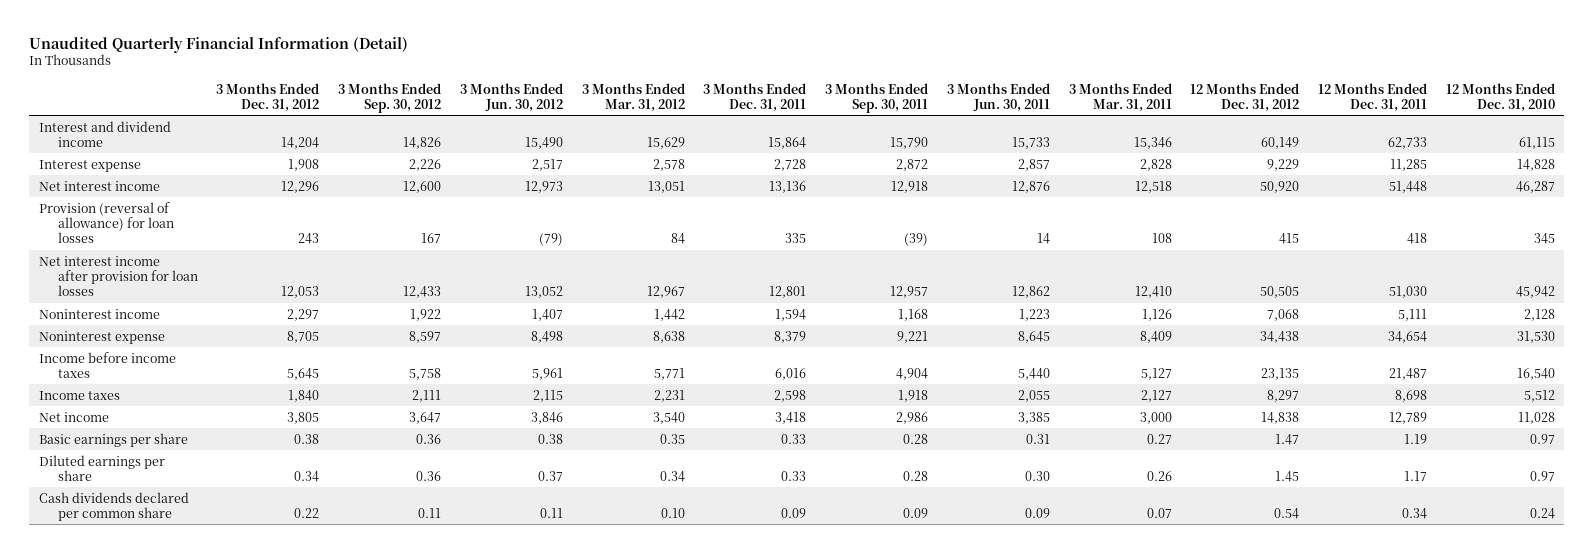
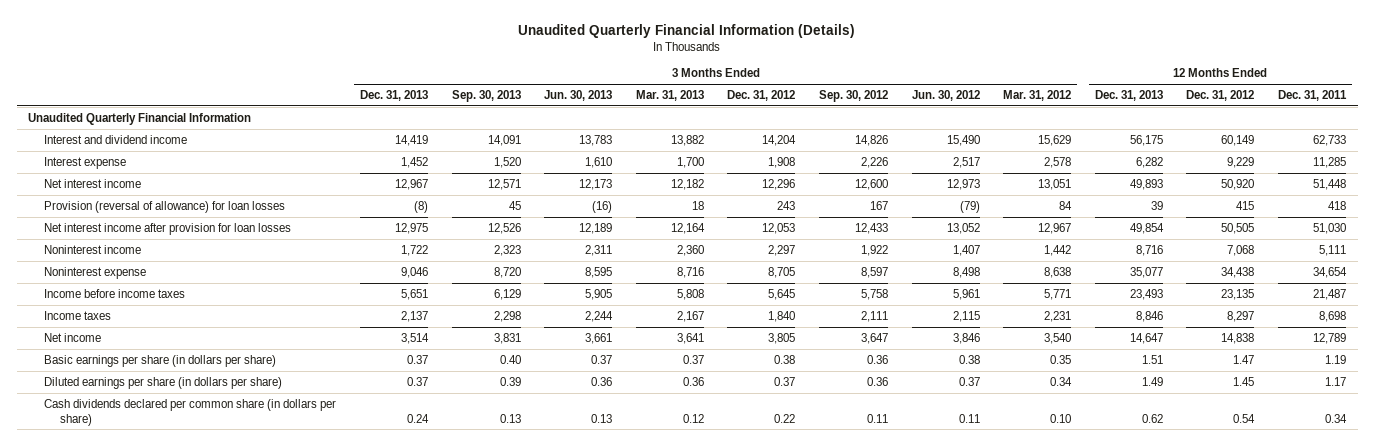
- Unaudited Quarterly Financial Information (Detail)
+ Unaudited Quarterly Financial Information (Details)
- | 3 Months Ended Dec. 31, 2012 | 3 Months Ended Sep. 30, 2012 | 3 Months Ended Jun. 30, 2012 | 3 Months Ended Mar. 31, 2012 | 3 Months Ended Dec. 31, 2011 | 3 Months Ended Sep. 30, 2011 | 3 Months Ended Jun. 30, 2011 | 3 Months Ended Mar. 31, 2011 | 12 Months Ended Dec. 31, 2012 | 12 Months Ended Dec. 31, 2011 | 12 Months Ended Dec. 31, 2010
+ | 3 Months Ended Dec. 31, 2013 | 3 Months Ended Sep. 30, 2013 | 3 Months Ended Jun. 30, 2013 | 3 Months Ended Mar. 31, 2013 | 3 Months Ended Dec. 31, 2012 | 3 Months Ended Sep. 30, 2012 | 3 Months Ended Jun. 30, 2012 | 3 Months Ended Mar. 31, 2012 | 12 Months Ended Dec. 31, 2013 | 12 Months Ended Dec. 31, 2012 | 12 Months Ended Dec. 31, 2011
+ Unaudited Quarterly Financial Information
- Basic earnings per share | 0.38 | 0.36 | 0.38 | 0.35 | 0.33 | 0.28 | 0.31 | 0.27 | 1.47 | 1.19 | 0.97
- Diluted earnings per share | 0.34 | 0.36 | 0.37 | 0.34 | 0.33 | 0.28 | 0.30 | 0.26 | 1.45 | 1.17 | 0.97
- Cash dividends declared per common share | 0.22 | 0.11 | 0.11 | 0.10 | 0.09 | 0.09 | 0.09 | 0.07 | 0.54 | 0.34 | 0.24
+ Basic earnings per share (in dollars per share) | 0.37 | 0.40 | 0.37 | 0.37 | 0.38 | 0.36 | 0.38 | 0.35 | 1.51 | 1.47 | 1.19
+ Diluted earnings per share (in dollars per share) | 0.37 | 0.39 | 0.36 | 0.36 | 0.37 | 0.36 | 0.37 | 0.34 | 1.49 | 1.45 | 1.17
+ Cash dividends declared per common share (in dollars per share) | 0.24 | 0.13 | 0.13 | 0.12 | 0.22 | 0.11 | 0.11 | 0.10 | 0.62 | 0.54 | 0.34

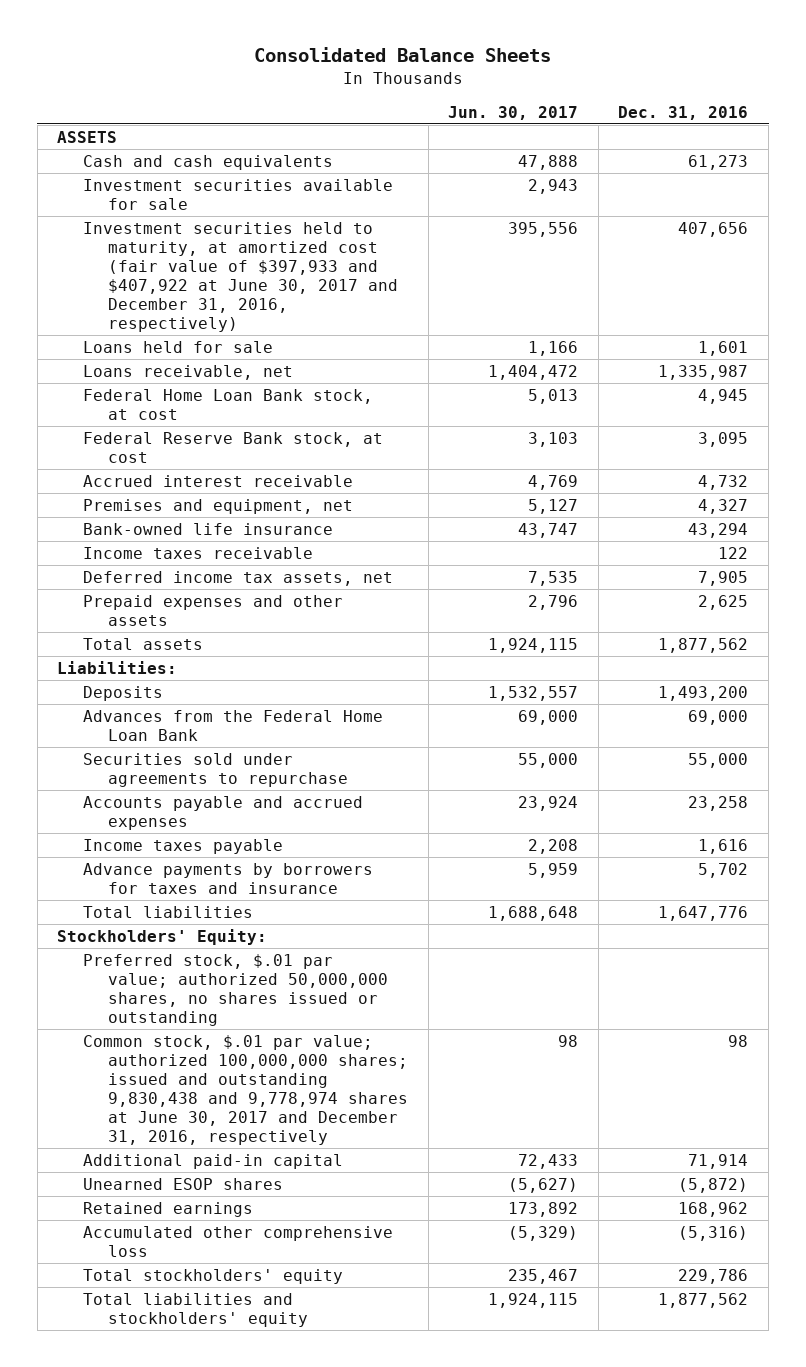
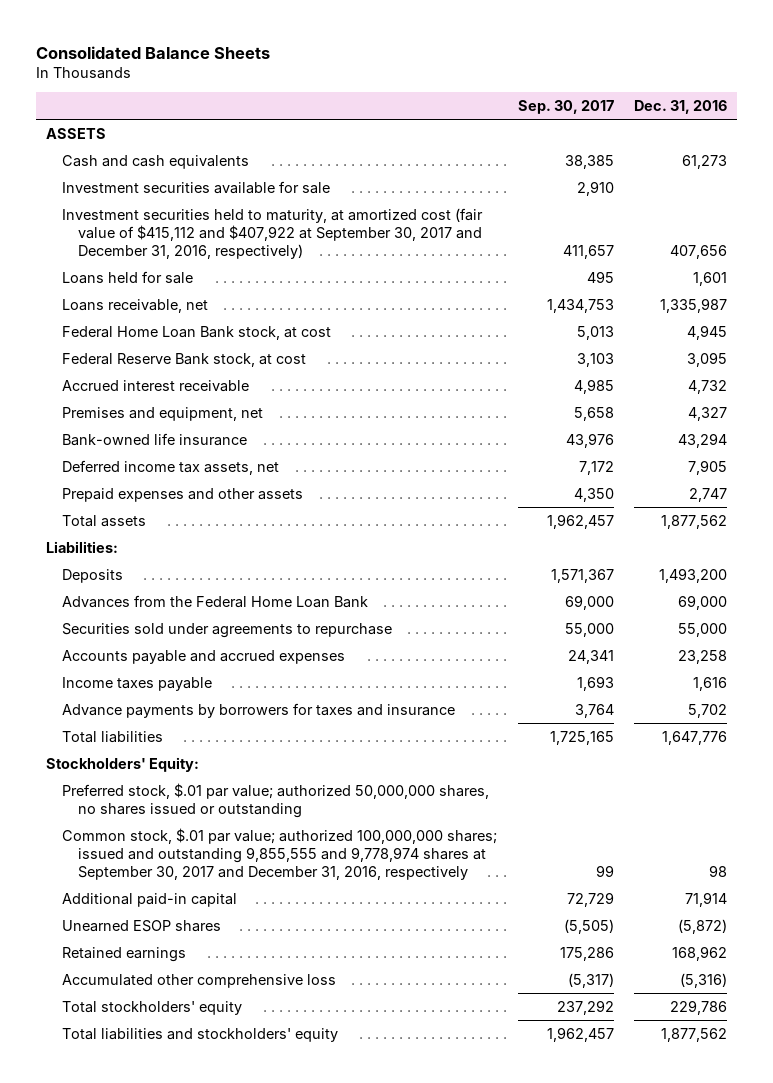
- | Jun. 30, 2017 | Dec. 31, 2016
+ | Sep. 30, 2017 | Dec. 31, 2016
- Investment securities held to maturity, at amortized cost (fair value of $397,933 and $407,922 at June 30, 2017 and December 31, 2016, respectively) | 395,556 | 407,656
+ Investment securities held to maturity, at amortized cost (fair value of $415,112 and $407,922 at September 30, 2017 and December 31, 2016, respectively) | 411,657 | 407,656
- Income taxes receivable | | 122
- Prepaid expenses and other assets | 2,796 | 2,625
+ Prepaid expenses and other assets | 4,350 | 2,747
- Common stock, $.01 par value; authorized 100,000,000 shares; issued and outstanding 9,830,438 and 9,778,974 shares at June 30, 2017 and December 31, 2016, respectively | 98 | 98
+ Common stock, $.01 par value; authorized 100,000,000 shares; issued and outstanding 9,855,555 and 9,778,974 shares at September 30, 2017 and December 31, 2016, respectively | 99 | 98

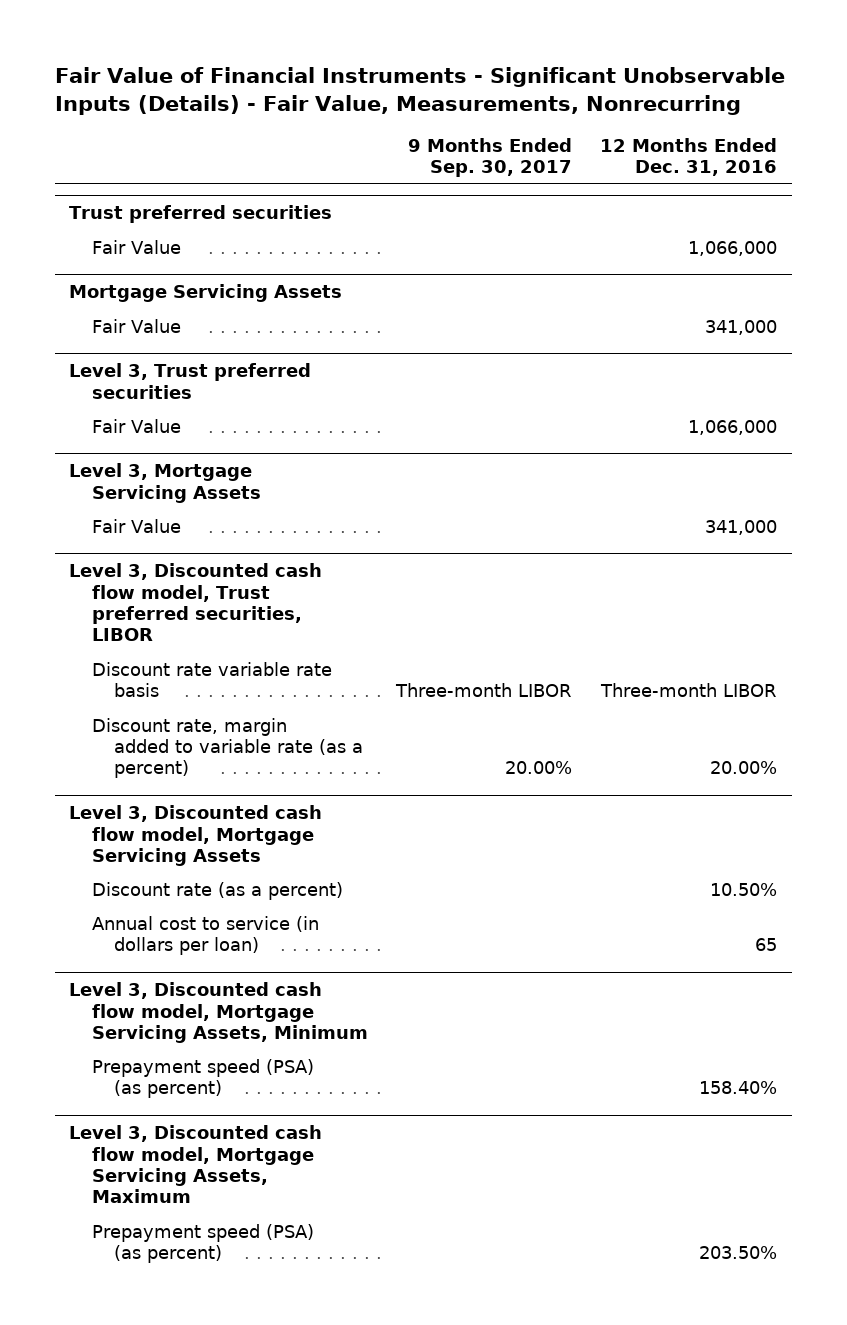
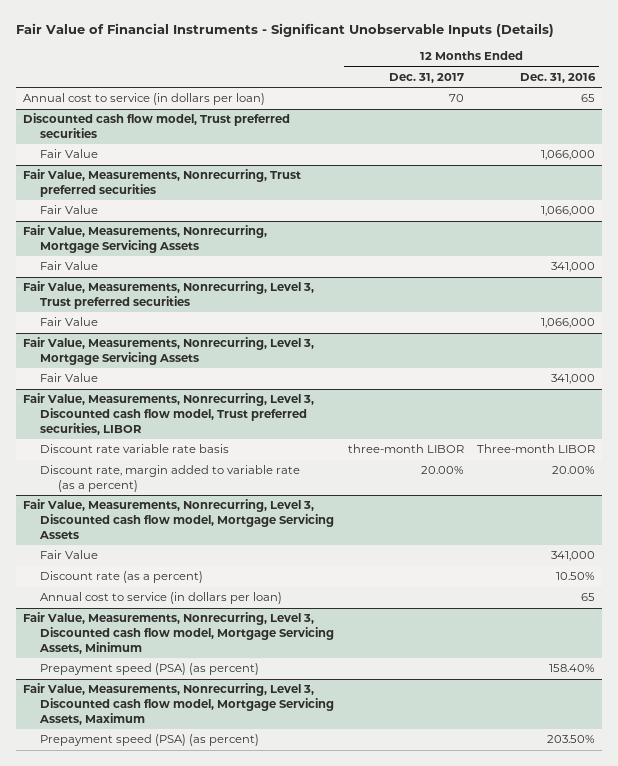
- Fair Value of Financial Instruments - Significant Unobservable Inputs (Details) - Fair Value, Measurements, Nonrecurring
+ Fair Value of Financial Instruments - Significant Unobservable Inputs (Details)
- | 9 Months Ended Sep. 30, 2017 | 12 Months Ended Dec. 31, 2016
+ | 12 Months Ended Dec. 31, 2017 | 12 Months Ended Dec. 31, 2016
- Trust preferred securities
+ Annual cost to service (in dollars per loan) | 70 | 65
+ Discounted cash flow model, Trust preferred securities
- Mortgage Servicing Assets
+ Fair Value, Measurements, Nonrecurring, Trust preferred securities
+ Fair Value | | 1,066,000
+ Fair Value, Measurements, Nonrecurring, Mortgage Servicing Assets
- Level 3, Trust preferred securities
+ Fair Value, Measurements, Nonrecurring, Level 3, Trust preferred securities
- Level 3, Mortgage Servicing Assets
+ Fair Value, Measurements, Nonrecurring, Level 3, Mortgage Servicing Assets
- Level 3, Discounted cash flow model, Trust preferred securities, LIBOR
+ Fair Value, Measurements, Nonrecurring, Level 3, Discounted cash flow model, Trust preferred securities, LIBOR
- Level 3, Discounted cash flow model, Mortgage Servicing Assets
+ Fair Value, Measurements, Nonrecurring, Level 3, Discounted cash flow model, Mortgage Servicing Assets
+ Fair Value | | 341,000
- Level 3, Discounted cash flow model, Mortgage Servicing Assets, Minimum
+ Fair Value, Measurements, Nonrecurring, Level 3, Discounted cash flow model, Mortgage Servicing Assets, Minimum
- Level 3, Discounted cash flow model, Mortgage Servicing Assets, Maximum
+ Fair Value, Measurements, Nonrecurring, Level 3, Discounted cash flow model, Mortgage Servicing Assets, Maximum

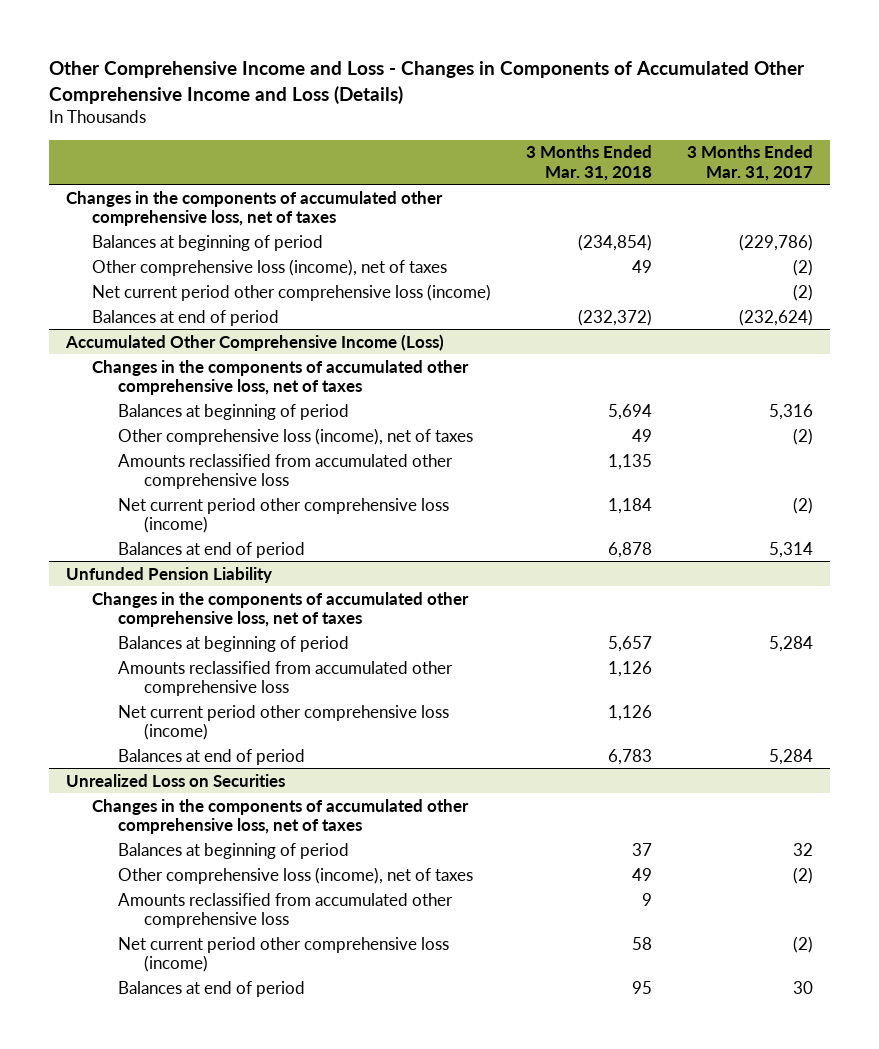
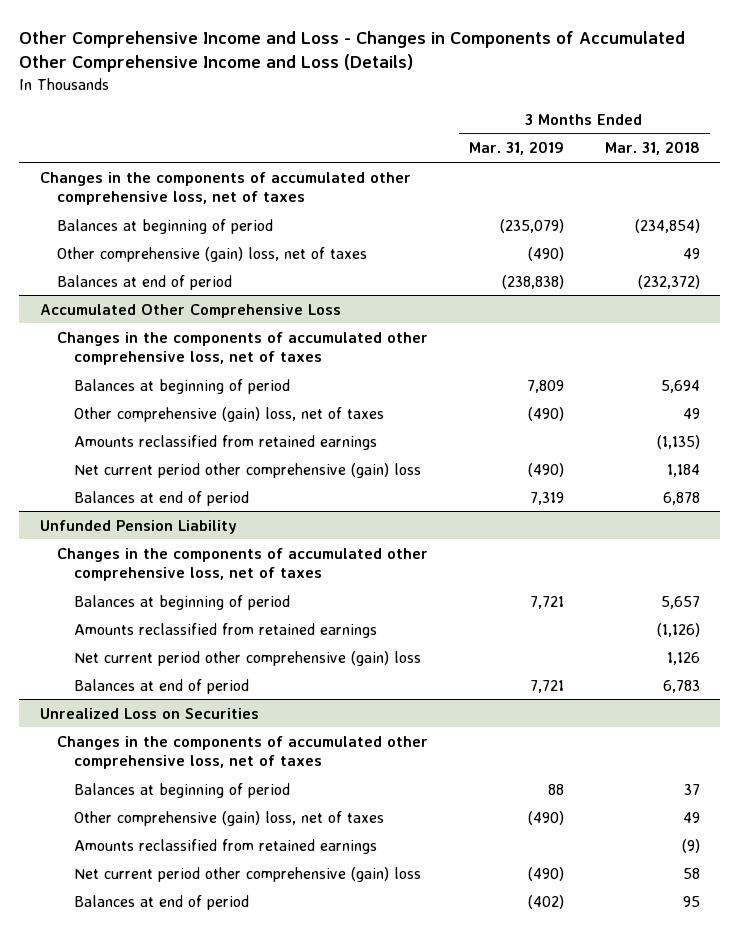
- | 3 Months Ended Mar. 31, 2018 | 3 Months Ended Mar. 31, 2017
+ | 3 Months Ended Mar. 31, 2019 | 3 Months Ended Mar. 31, 2018
- Other comprehensive loss (income), net of taxes | 49 | (2)
- Net current period other comprehensive loss (income) | | (2)
+ Other comprehensive (gain) loss, net of taxes | (490) | 49
- Accumulated Other Comprehensive Income (Loss)
+ Accumulated Other Comprehensive Loss
- Other comprehensive loss (income), net of taxes | 49 | (2)
- Amounts reclassified from accumulated other comprehensive loss | 1,135 |
- Net current period other comprehensive loss (income) | 1,184 | (2)
+ Other comprehensive (gain) loss, net of taxes | (490) | 49
+ Amounts reclassified from retained earnings | | (1,135)
+ Net current period other comprehensive (gain) loss | (490) | 1,184
@ Unfunded Pension Liability
- Amounts reclassified from accumulated other comprehensive loss | 1,126 |
- Net current period other comprehensive loss (income) | 1,126 |
+ Amounts reclassified from retained earnings | | (1,126)
+ Net current period other comprehensive (gain) loss | | 1,126
@ Unrealized Loss on Securities
- Other comprehensive loss (income), net of taxes | 49 | (2)
- Amounts reclassified from accumulated other comprehensive loss | 9 |
- Net current period other comprehensive loss (income) | 58 | (2)
+ Other comprehensive (gain) loss, net of taxes | (490) | 49
+ Amounts reclassified from retained earnings | | (9)
+ Net current period other comprehensive (gain) loss | (490) | 58

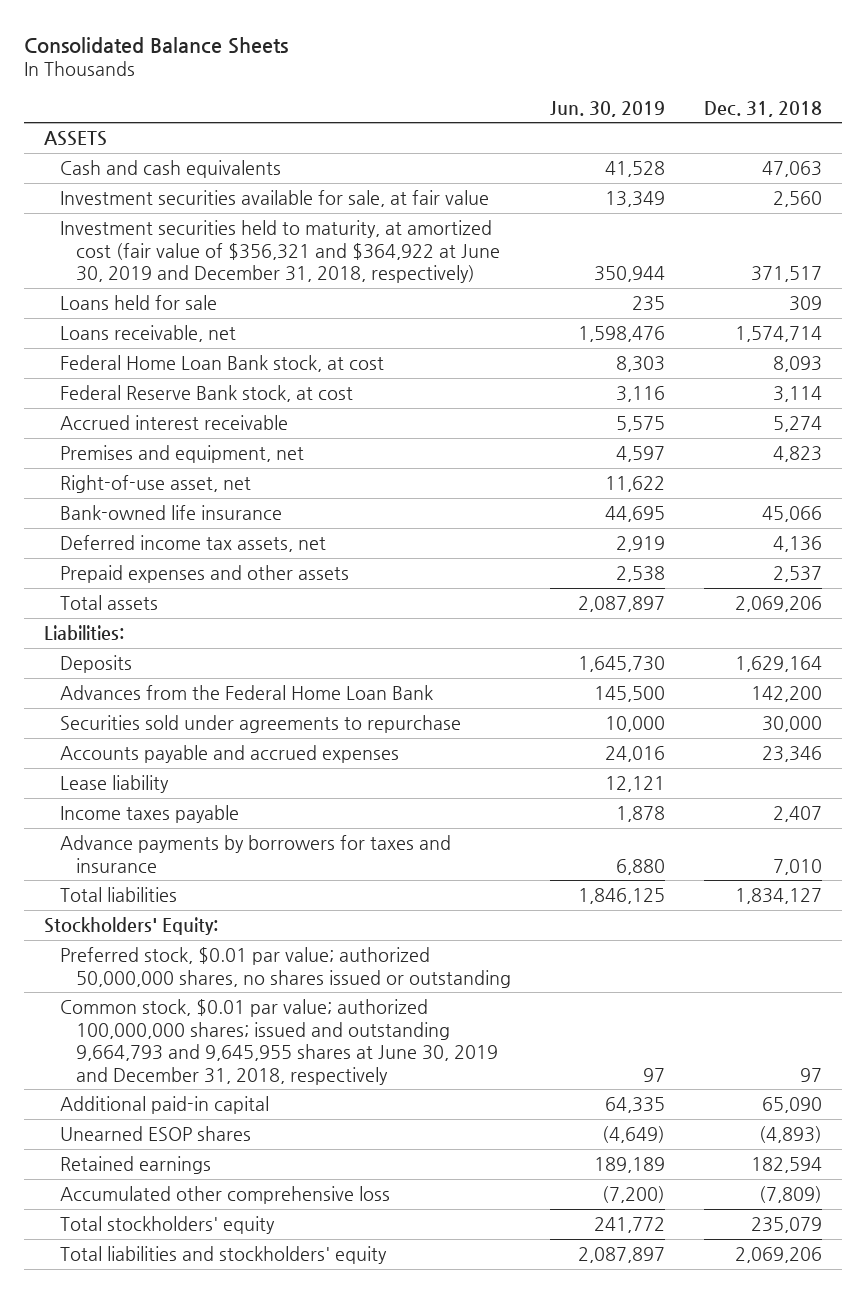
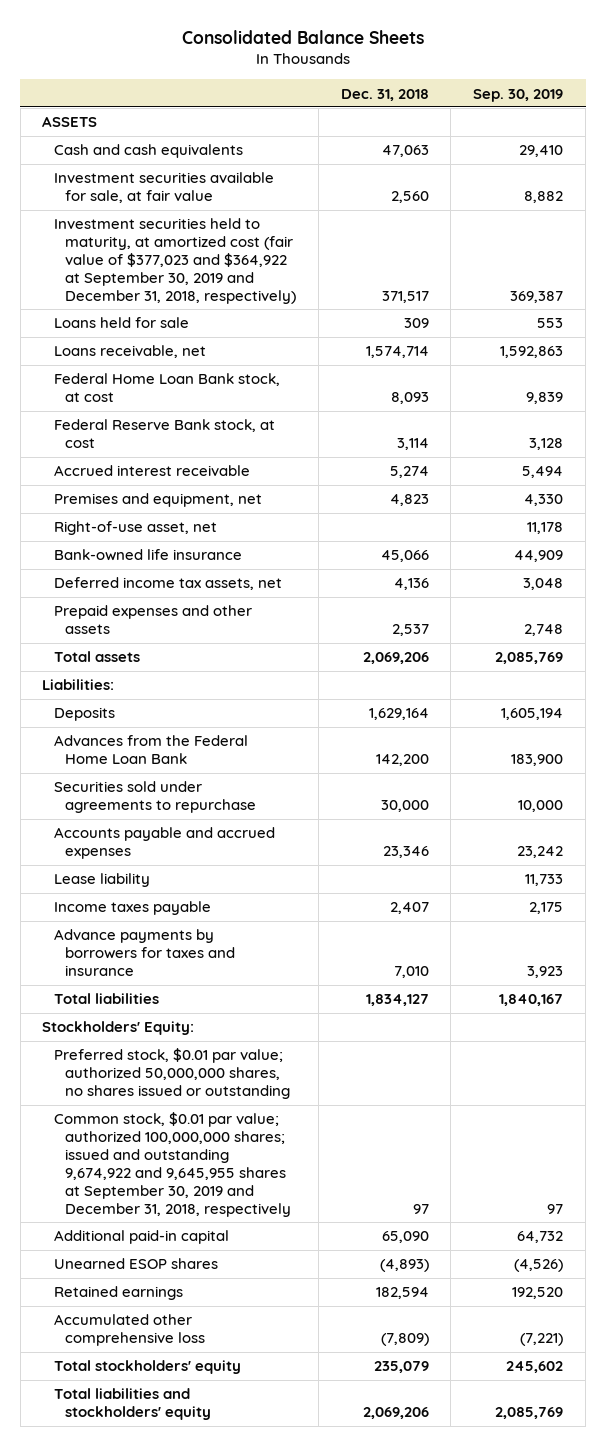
- | Jun. 30, 2019 | Dec. 31, 2018
+ | Dec. 31, 2018 | Sep. 30, 2019
- Investment securities held to maturity, at amortized cost (fair value of $356,321 and $364,922 at June 30, 2019 and December 31, 2018, respectively) | 350,944 | 371,517
+ Investment securities held to maturity, at amortized cost (fair value of $377,023 and $364,922 at September 30, 2019 and December 31, 2018, respectively) | 371,517 | 369,387
- Common stock, $0.01 par value; authorized 100,000,000 shares; issued and outstanding 9,664,793 and 9,645,955 shares at June 30, 2019 and December 31, 2018, respectively | 97 | 97
+ Common stock, $0.01 par value; authorized 100,000,000 shares; issued and outstanding 9,674,922 and 9,645,955 shares at September 30, 2019 and December 31, 2018, respectively | 97 | 97

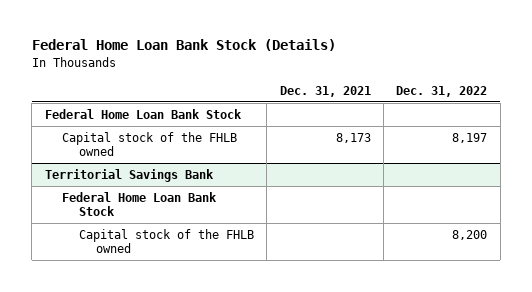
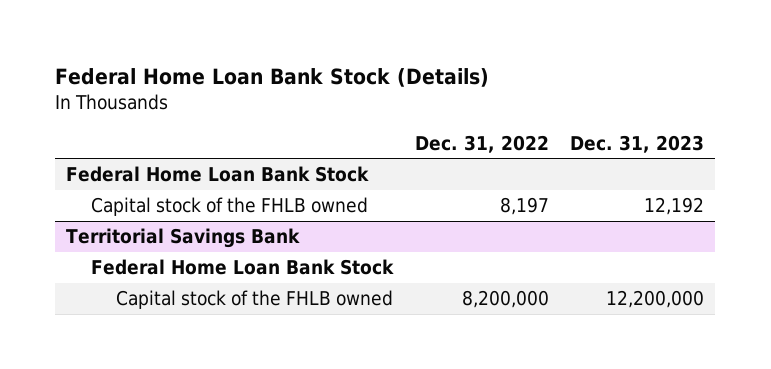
- | Dec. 31, 2021 | Dec. 31, 2022
+ | Dec. 31, 2022 | Dec. 31, 2023
@ Territorial Savings Bank
- Capital stock of the FHLB owned | | 8,200
+ Capital stock of the FHLB owned | 8,200,000 | 12,200,000

